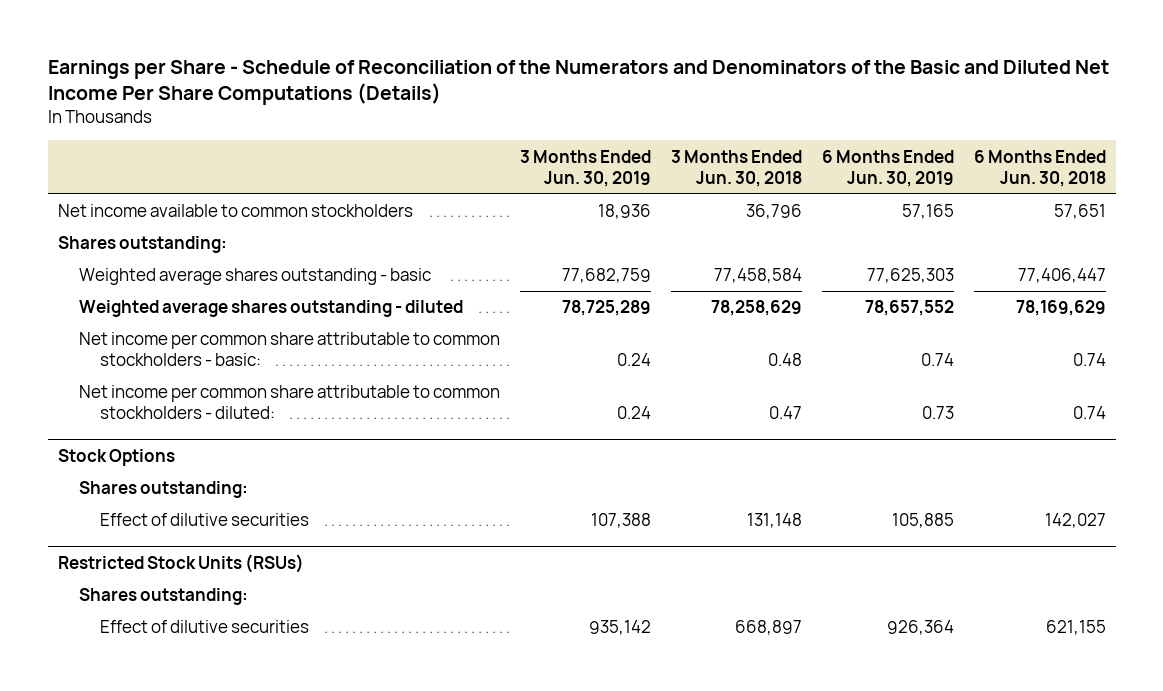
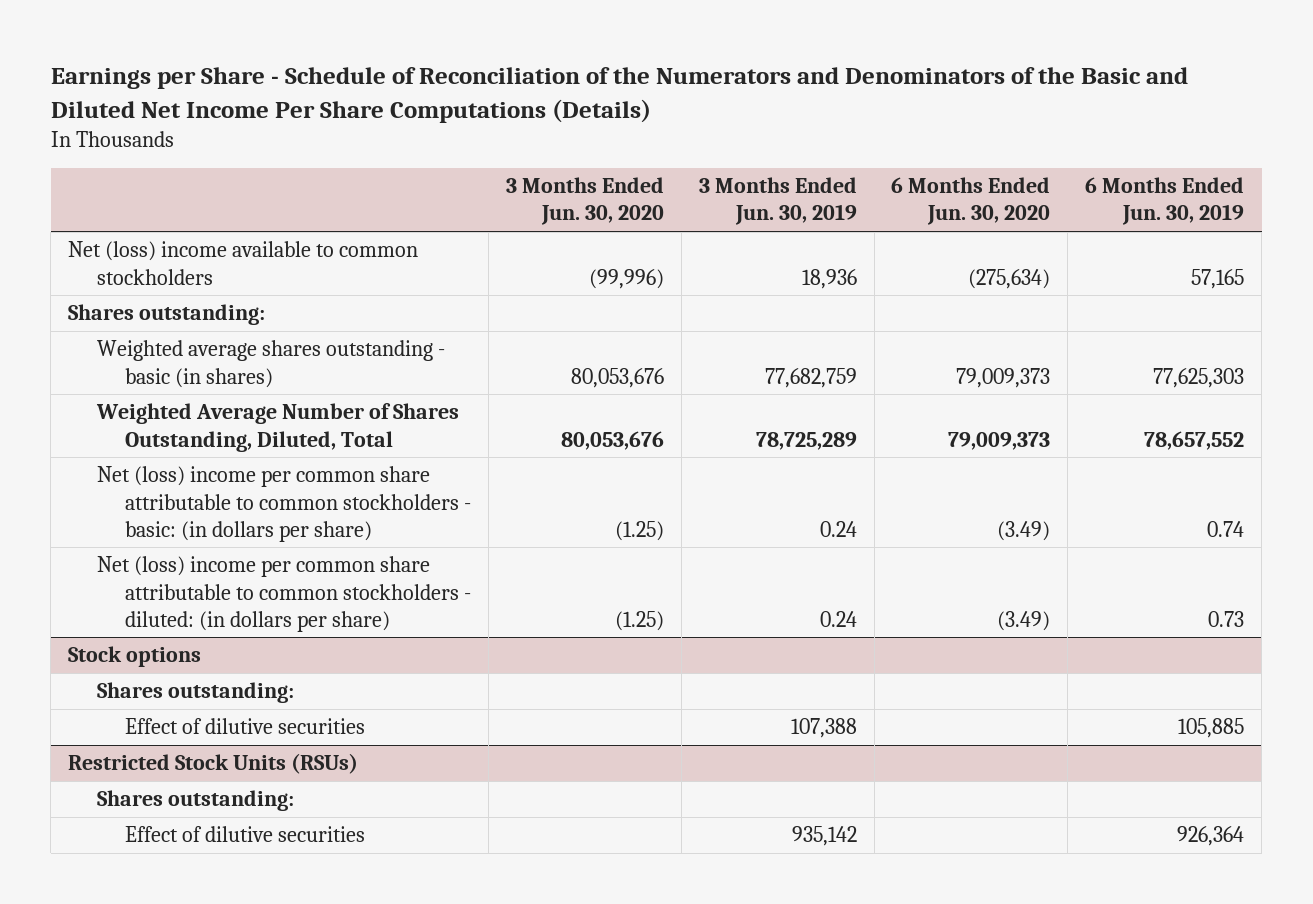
- | 3 Months Ended Jun. 30, 2019 | 3 Months Ended Jun. 30, 2018 | 6 Months Ended Jun. 30, 2019 | 6 Months Ended Jun. 30, 2018
+ | 3 Months Ended Jun. 30, 2020 | 3 Months Ended Jun. 30, 2019 | 6 Months Ended Jun. 30, 2020 | 6 Months Ended Jun. 30, 2019
- Net income available to common stockholders | 18,936 | 36,796 | 57,165 | 57,651
+ Net (loss) income available to common stockholders | (99,996) | 18,936 | (275,634) | 57,165
- Weighted average shares outstanding - basic | 77,682,759 | 77,458,584 | 77,625,303 | 77,406,447
- Weighted average shares outstanding - diluted | 78,725,289 | 78,258,629 | 78,657,552 | 78,169,629
- Net income per common share attributable to common stockholders - basic: | 0.24 | 0.48 | 0.74 | 0.74
- Net income per common share attributable to common stockholders - diluted: | 0.24 | 0.47 | 0.73 | 0.74
- Stock Options
+ Weighted average shares outstanding - basic (in shares) | 80,053,676 | 77,682,759 | 79,009,373 | 77,625,303
+ Weighted Average Number of Shares Outstanding, Diluted, Total | 80,053,676 | 78,725,289 | 79,009,373 | 78,657,552
+ Net (loss) income per common share attributable to common stockholders - basic: (in dollars per share) | (1.25) | 0.24 | (3.49) | 0.74
+ Net (loss) income per common share attributable to common stockholders - diluted: (in dollars per share) | (1.25) | 0.24 | (3.49) | 0.73
+ Stock options

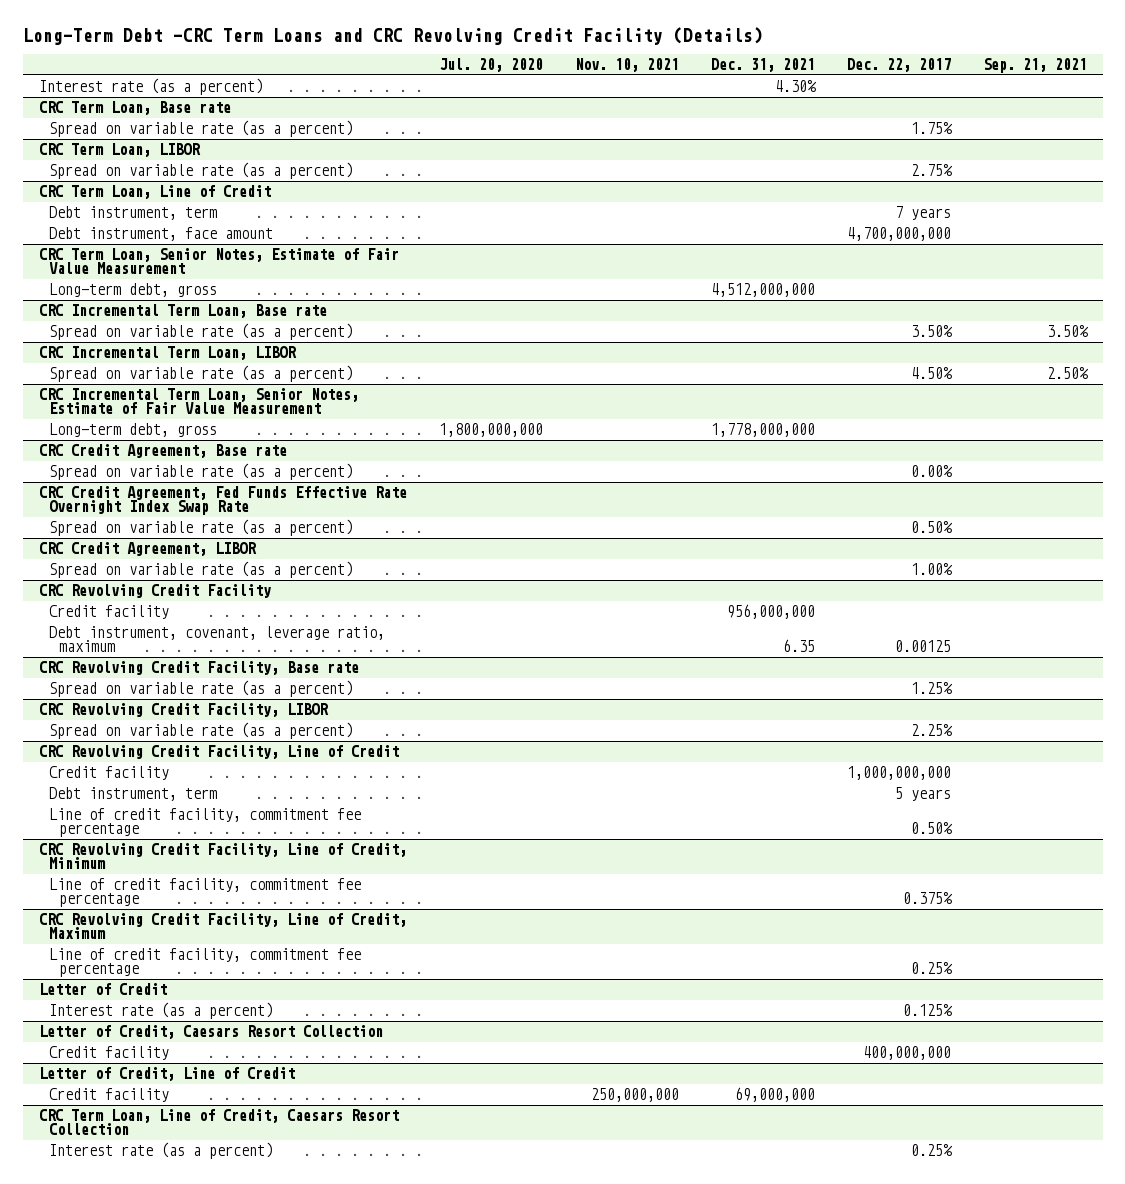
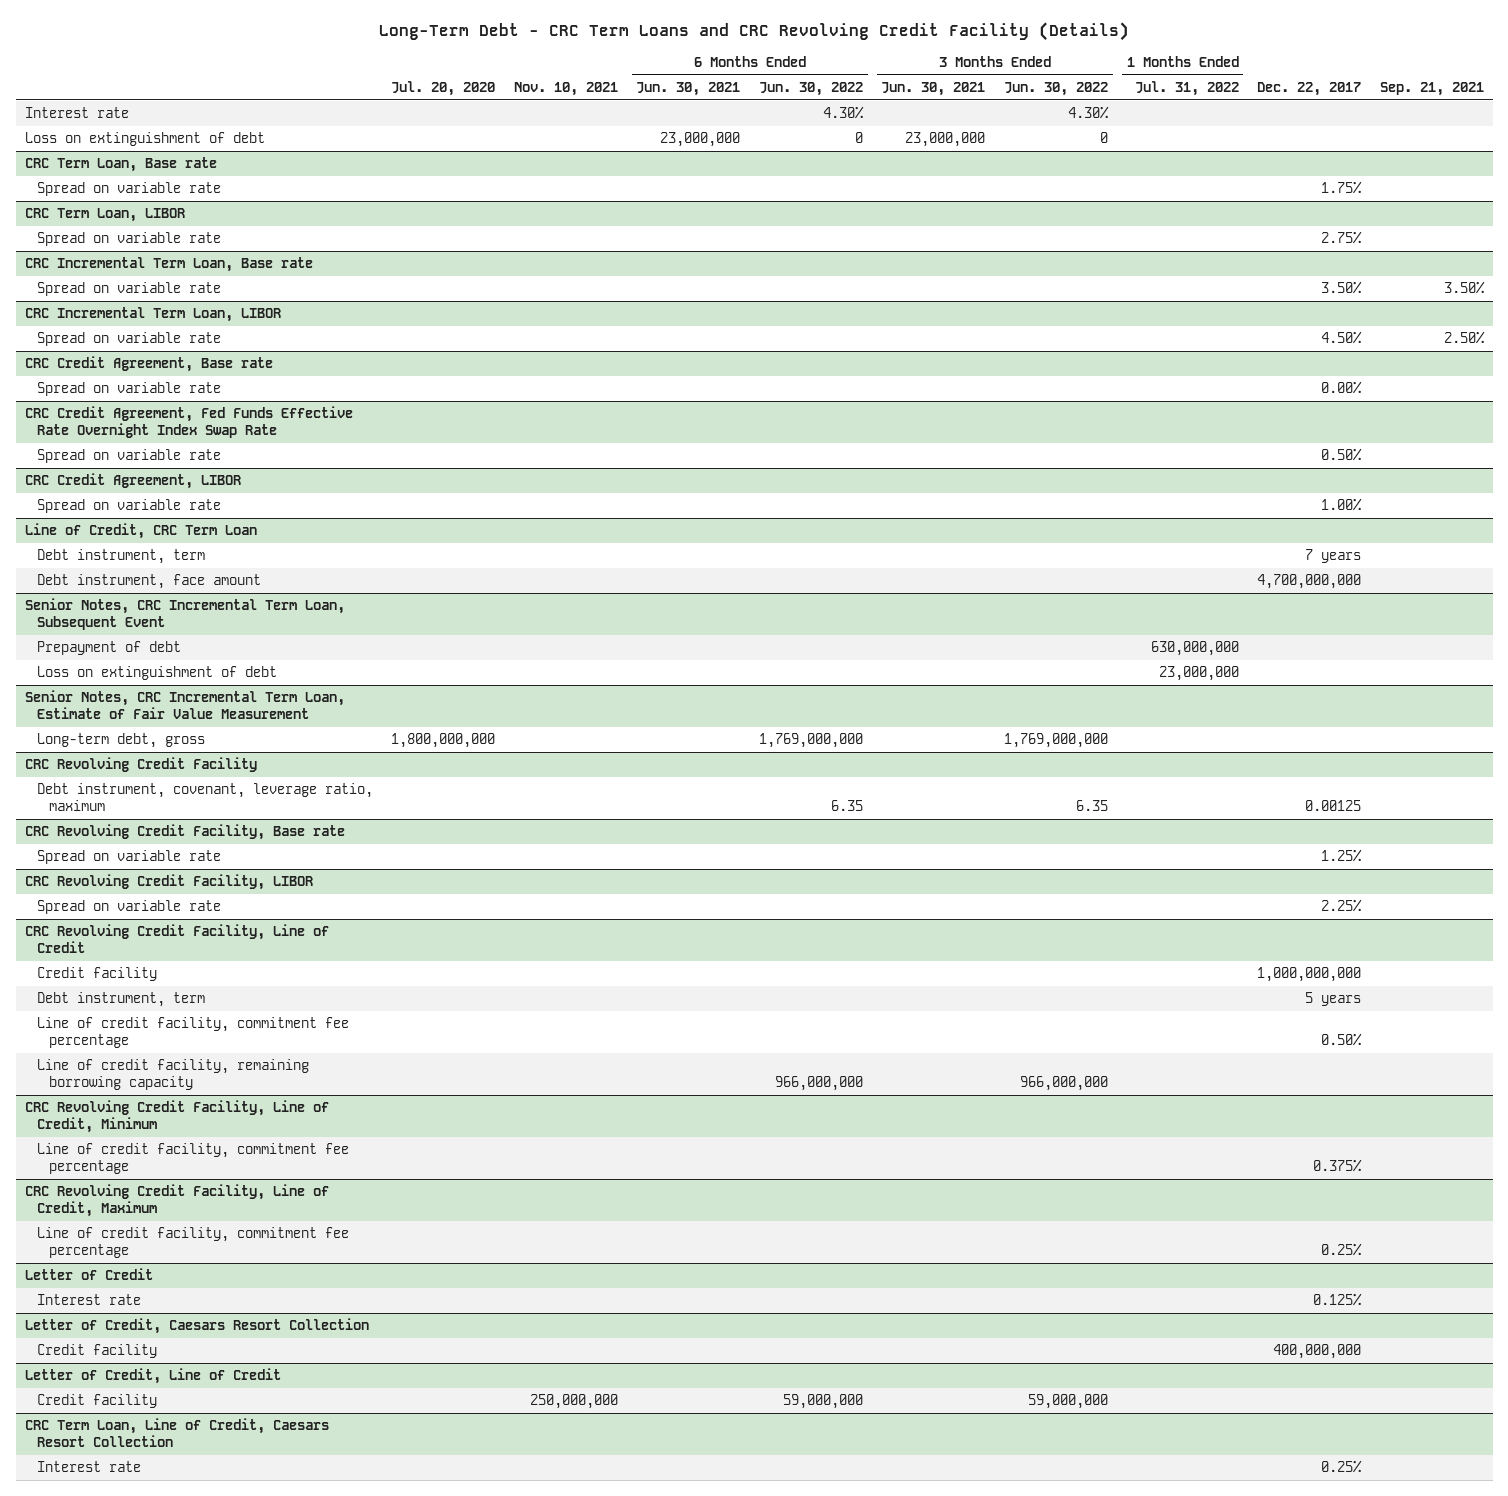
- Long-Term Debt -CRC Term Loans and CRC Revolving Credit Facility (Details)
+ Long-Term Debt - CRC Term Loans and CRC Revolving Credit Facility (Details)
- | Jul. 20, 2020 | Nov. 10, 2021 | Dec. 31, 2021 | Dec. 22, 2017 | Sep. 21, 2021
+ | Jul. 20, 2020 | Nov. 10, 2021 | 6 Months Ended Jun. 30, 2021 | 6 Months Ended Jun. 30, 2022 | 3 Months Ended Jun. 30, 2021 | 3 Months Ended Jun. 30, 2022 | 1 Months Ended Jul. 31, 2022 | Dec. 22, 2017 | Sep. 21, 2021
- Interest rate (as a percent) | | | 4.30% | |
+ Interest rate | | | | 4.30% | | 4.30% | | |
+ Loss on extinguishment of debt | | | 23,000,000 | 0 | 23,000,000 | 0 | | |
@ CRC Term Loan, Base rate
- Spread on variable rate (as a percent) | | | | 1.75% |
+ Spread on variable rate | | | | | | | | 1.75% |
@ CRC Term Loan, LIBOR
- Spread on variable rate (as a percent) | | | | 2.75% |
- CRC Term Loan, Line of Credit
- Debt instrument, term | | | | 7 years |
- Debt instrument, face amount | | | | 4,700,000,000 |
- CRC Term Loan, Senior Notes, Estimate of Fair Value Measurement
- Long-term debt, gross | | | 4,512,000,000 | |
@ CRC Term Loan, LIBOR
+ Spread on variable rate | | | | | | | | 2.75% |
@ CRC Incremental Term Loan, Base rate
- Spread on variable rate (as a percent) | | | | 3.50% | 3.50%
+ Spread on variable rate | | | | | | | | 3.50% | 3.50%
@ CRC Incremental Term Loan, LIBOR
- Spread on variable rate (as a percent) | | | | 4.50% | 2.50%
- CRC Incremental Term Loan, Senior Notes, Estimate of Fair Value Measurement
- Long-term debt, gross | 1,800,000,000 | | 1,778,000,000 | |
@ CRC Incremental Term Loan, LIBOR
+ Spread on variable rate | | | | | | | | 4.50% | 2.50%
@ CRC Credit Agreement, Base rate
- Spread on variable rate (as a percent) | | | | 0.00% |
+ Spread on variable rate | | | | | | | | 0.00% |
@ CRC Credit Agreement, Fed Funds Effective Rate Overnight Index Swap Rate
- Spread on variable rate (as a percent) | | | | 0.50% |
+ Spread on variable rate | | | | | | | | 0.50% |
@ CRC Credit Agreement, LIBOR
- Spread on variable rate (as a percent) | | | | 1.00% |
+ Spread on variable rate | | | | | | | | 1.00% |
+ Line of Credit, CRC Term Loan
+ Debt instrument, term | | | | | | | | 7 years |
+ Debt instrument, face amount | | | | | | | | 4,700,000,000 |
+ Senior Notes, CRC Incremental Term Loan, Subsequent Event
+ Prepayment of debt | | | | | | | 630,000,000 | |
+ Loss on extinguishment of debt | | | | | | | 23,000,000 | |
+ Senior Notes, CRC Incremental Term Loan, Estimate of Fair Value Measurement
+ Long-term debt, gross | 1,800,000,000 | | | 1,769,000,000 | | 1,769,000,000 | | |
@ CRC Revolving Credit Facility
- Credit facility | | | 956,000,000 | |
@ CRC Revolving Credit Facility, Base rate
- Spread on variable rate (as a percent) | | | | 1.25% |
+ Spread on variable rate | | | | | | | | 1.25% |
@ CRC Revolving Credit Facility, LIBOR
- Spread on variable rate (as a percent) | | | | 2.25% |
+ Spread on variable rate | | | | | | | | 2.25% |
@ CRC Revolving Credit Facility, Line of Credit
+ Line of credit facility, remaining borrowing capacity | | | | 966,000,000 | | 966,000,000 | | |
@ Letter of Credit
- Interest rate (as a percent) | | | | 0.125% |
+ Interest rate | | | | | | | | 0.125% |
@ CRC Term Loan, Line of Credit, Caesars Resort Collection
- Interest rate (as a percent) | | | | 0.25% |
+ Interest rate | | | | | | | | 0.25% |

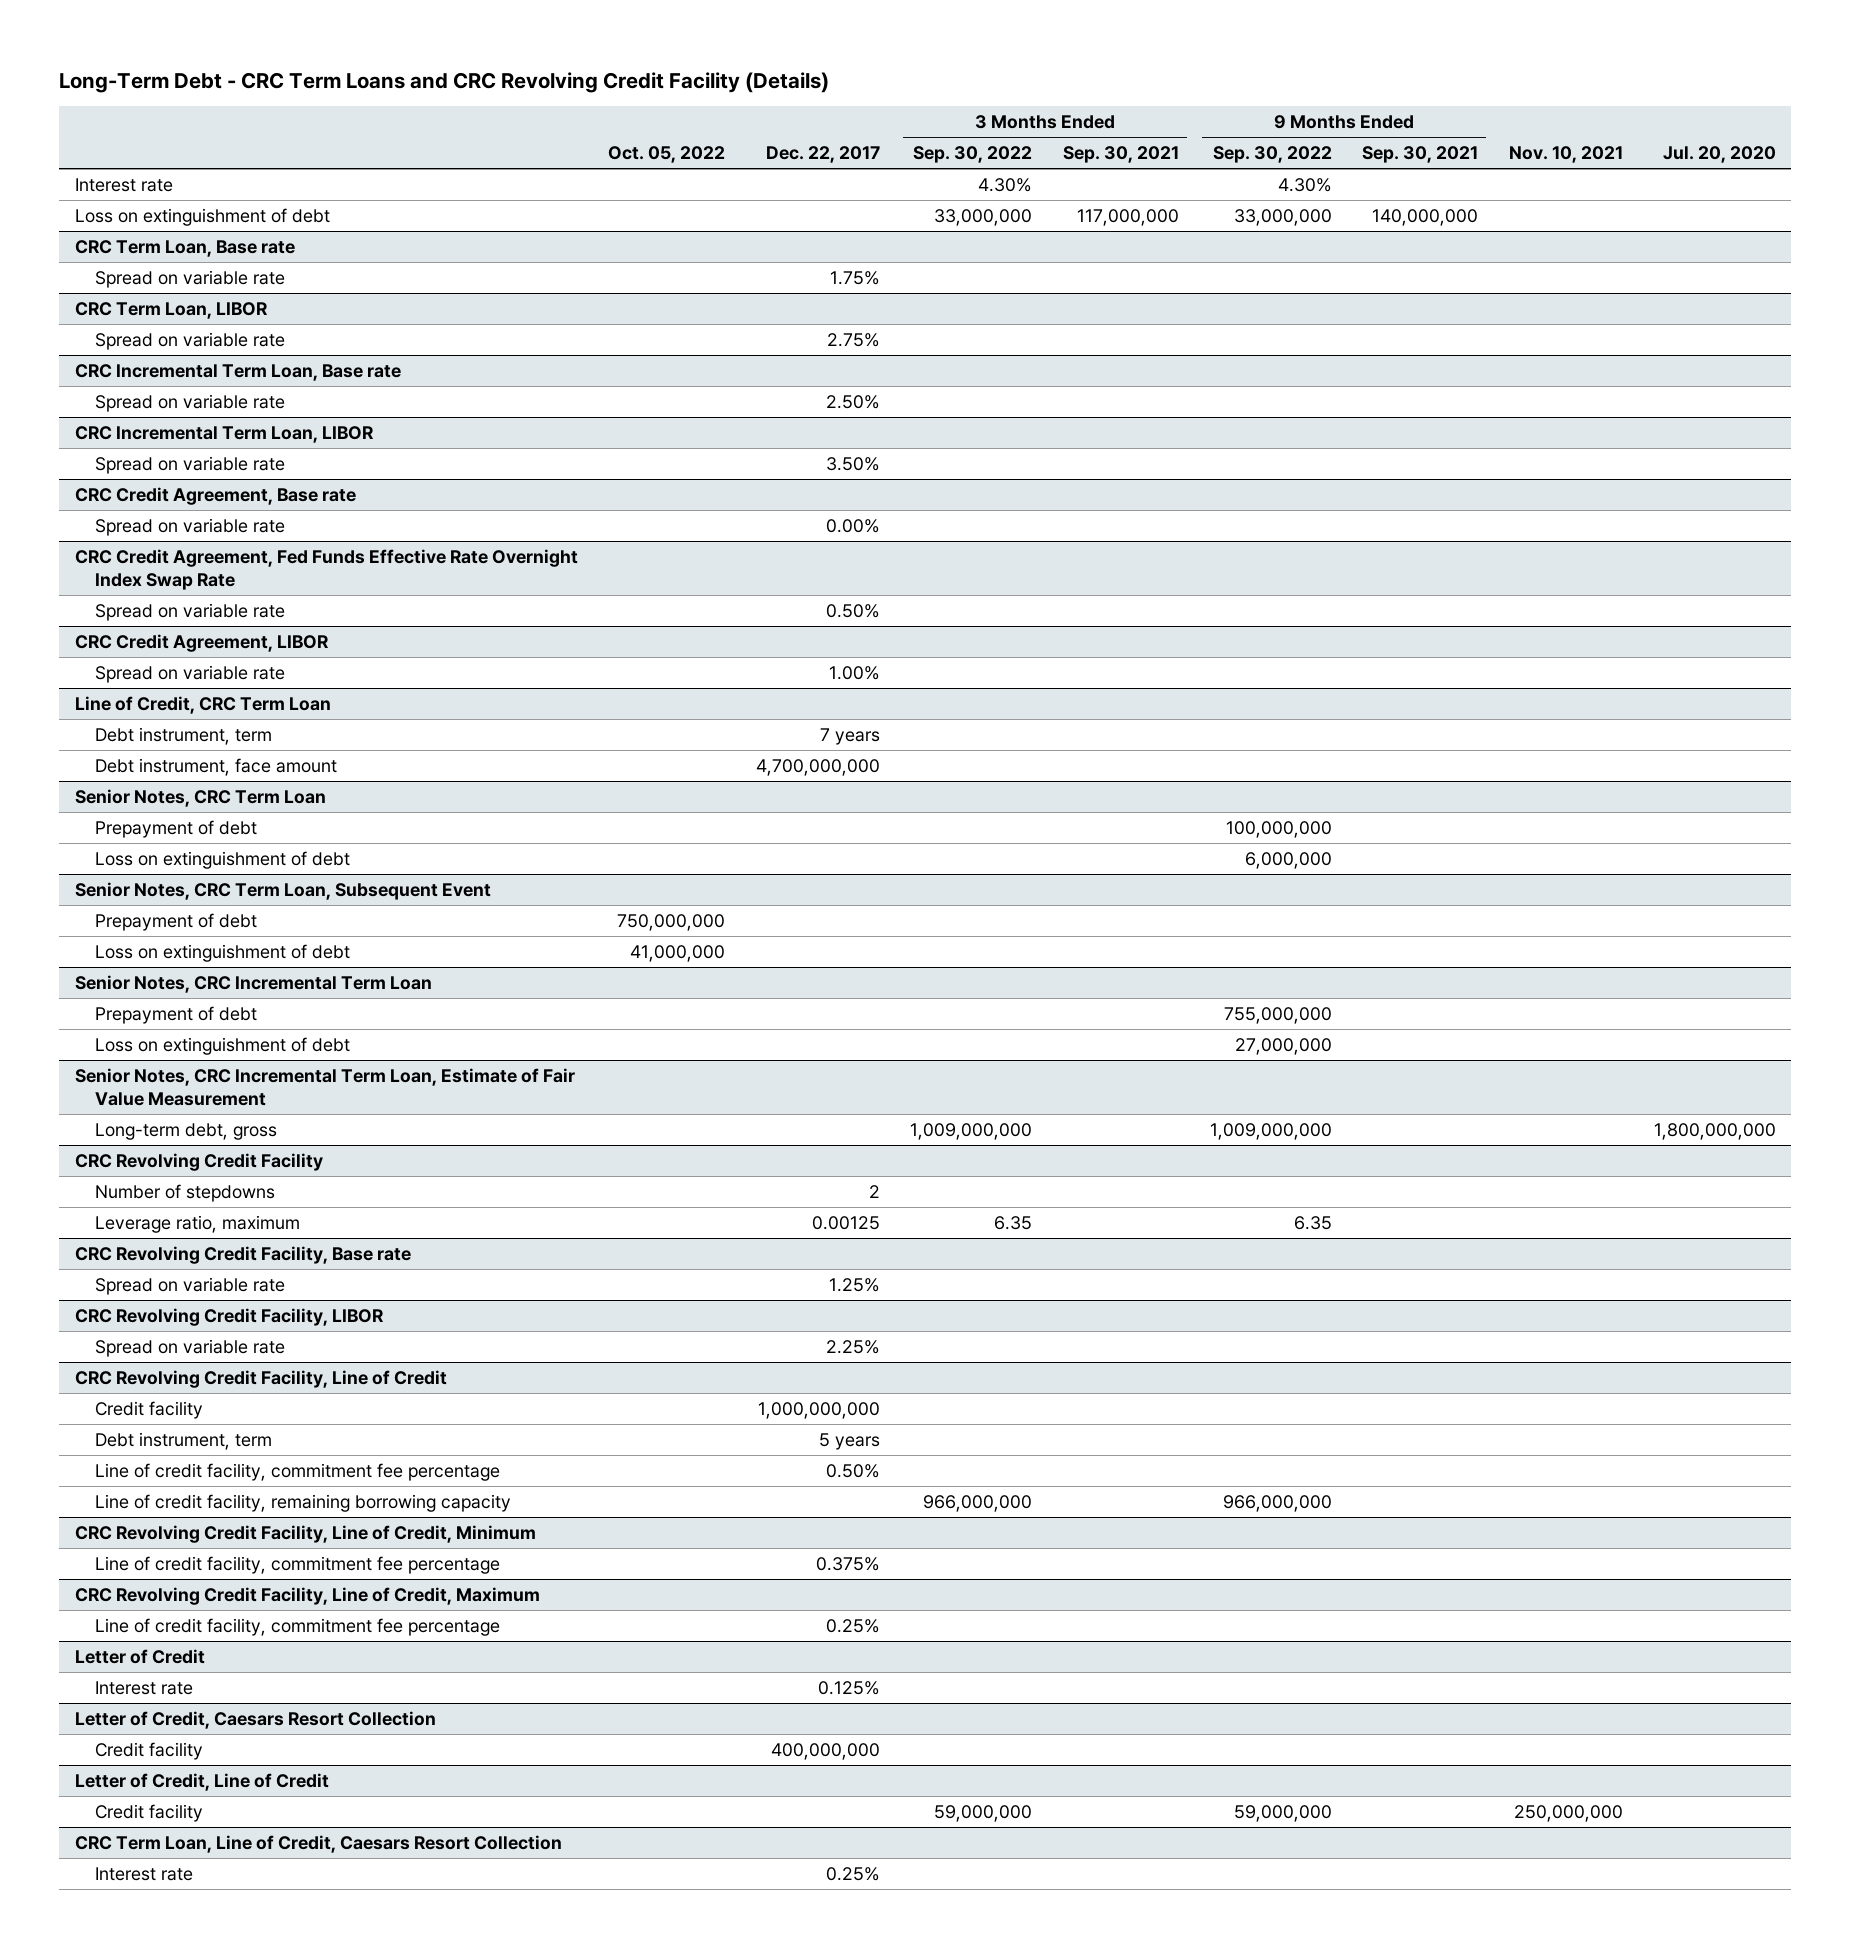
- | Jul. 20, 2020 | Nov. 10, 2021 | 6 Months Ended Jun. 30, 2021 | 6 Months Ended Jun. 30, 2022 | 3 Months Ended Jun. 30, 2021 | 3 Months Ended Jun. 30, 2022 | 1 Months Ended Jul. 31, 2022 | Dec. 22, 2017 | Sep. 21, 2021
+ | Oct. 05, 2022 | Dec. 22, 2017 | 3 Months Ended Sep. 30, 2022 | 3 Months Ended Sep. 30, 2021 | 9 Months Ended Sep. 30, 2022 | 9 Months Ended Sep. 30, 2021 | Nov. 10, 2021 | Jul. 20, 2020
@ CRC Incremental Term Loan, Base rate
- Spread on variable rate | | | | | | | | 3.50% | 3.50%
+ Spread on variable rate | | 2.50% | | | | | |
@ CRC Incremental Term Loan, LIBOR
- Spread on variable rate | | | | | | | | 4.50% | 2.50%
+ Spread on variable rate | | 3.50% | | | | | |
- Senior Notes, CRC Incremental Term Loan, Subsequent Event
+ Senior Notes, CRC Term Loan
+ Senior Notes, CRC Term Loan, Subsequent Event
+ Prepayment of debt | 750,000,000 | | | | | | |
+ Loss on extinguishment of debt | 41,000,000 | | | | | | |
+ Senior Notes, CRC Incremental Term Loan
+ Prepayment of debt | | | | | 755,000,000 | | |
+ Loss on extinguishment of debt | | | | | 27,000,000 | | |
@ CRC Revolving Credit Facility
- Debt instrument, covenant, leverage ratio, maximum | | | | 6.35 | | 6.35 | | 0.00125 |
+ Number of stepdowns | | 2 | | | | | |
+ Leverage ratio, maximum | | 0.00125 | 6.35 | | 6.35 | | |

